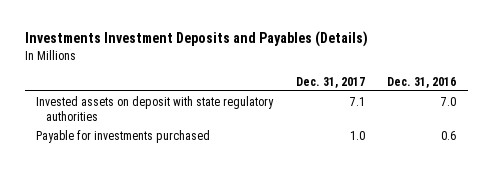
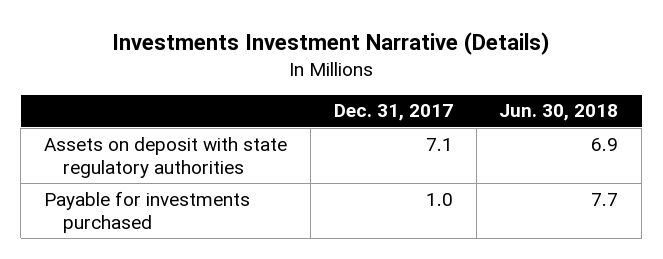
- Investments Investment Deposits and Payables (Details)
+ Investments Investment Narrative (Details)
- | Dec. 31, 2017 | Dec. 31, 2016
+ | Dec. 31, 2017 | Jun. 30, 2018
- Invested assets on deposit with state regulatory authorities | 7.1 | 7.0
+ Assets on deposit with state regulatory authorities | 7.1 | 6.9

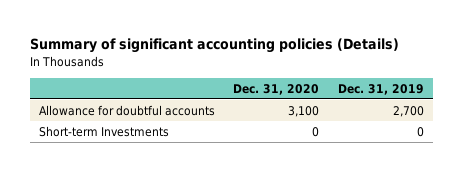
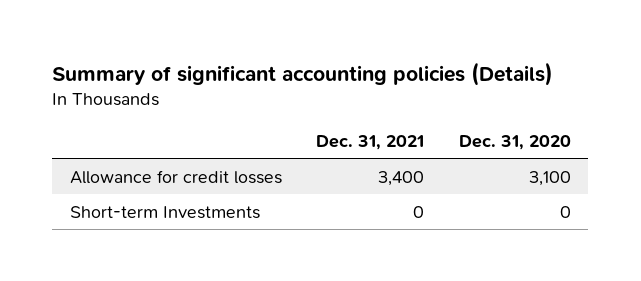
- | Dec. 31, 2020 | Dec. 31, 2019
+ | Dec. 31, 2021 | Dec. 31, 2020
- Allowance for doubtful accounts | 3,100 | 2,700
+ Allowance for credit losses | 3,400 | 3,100

